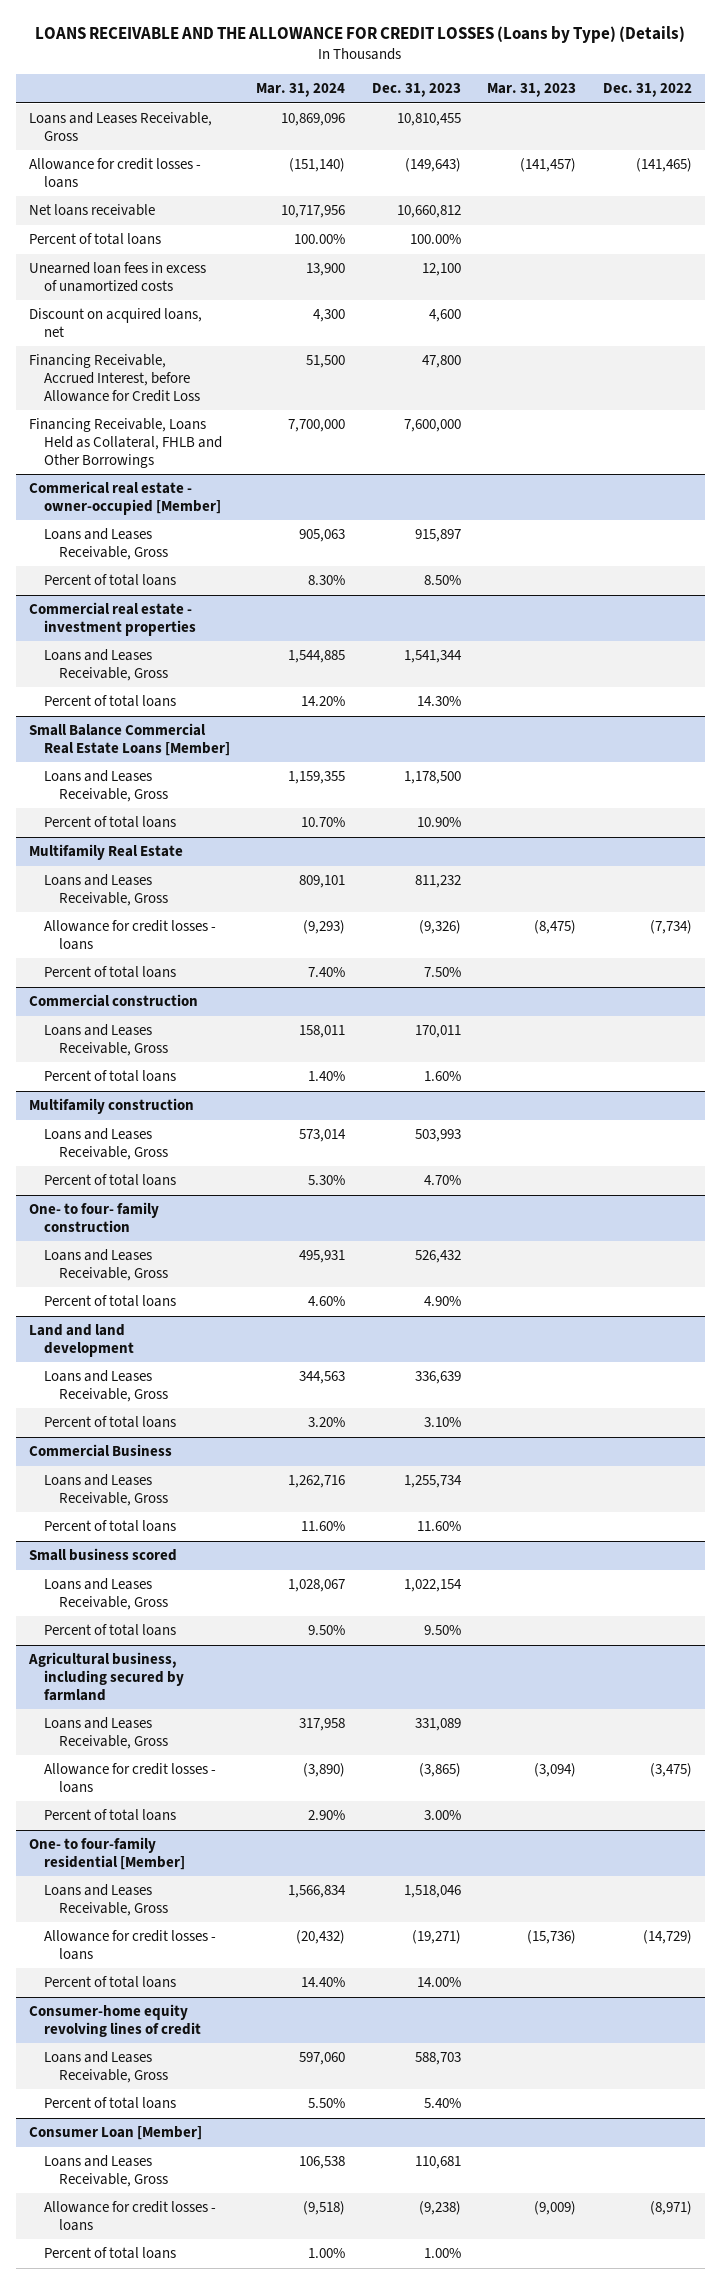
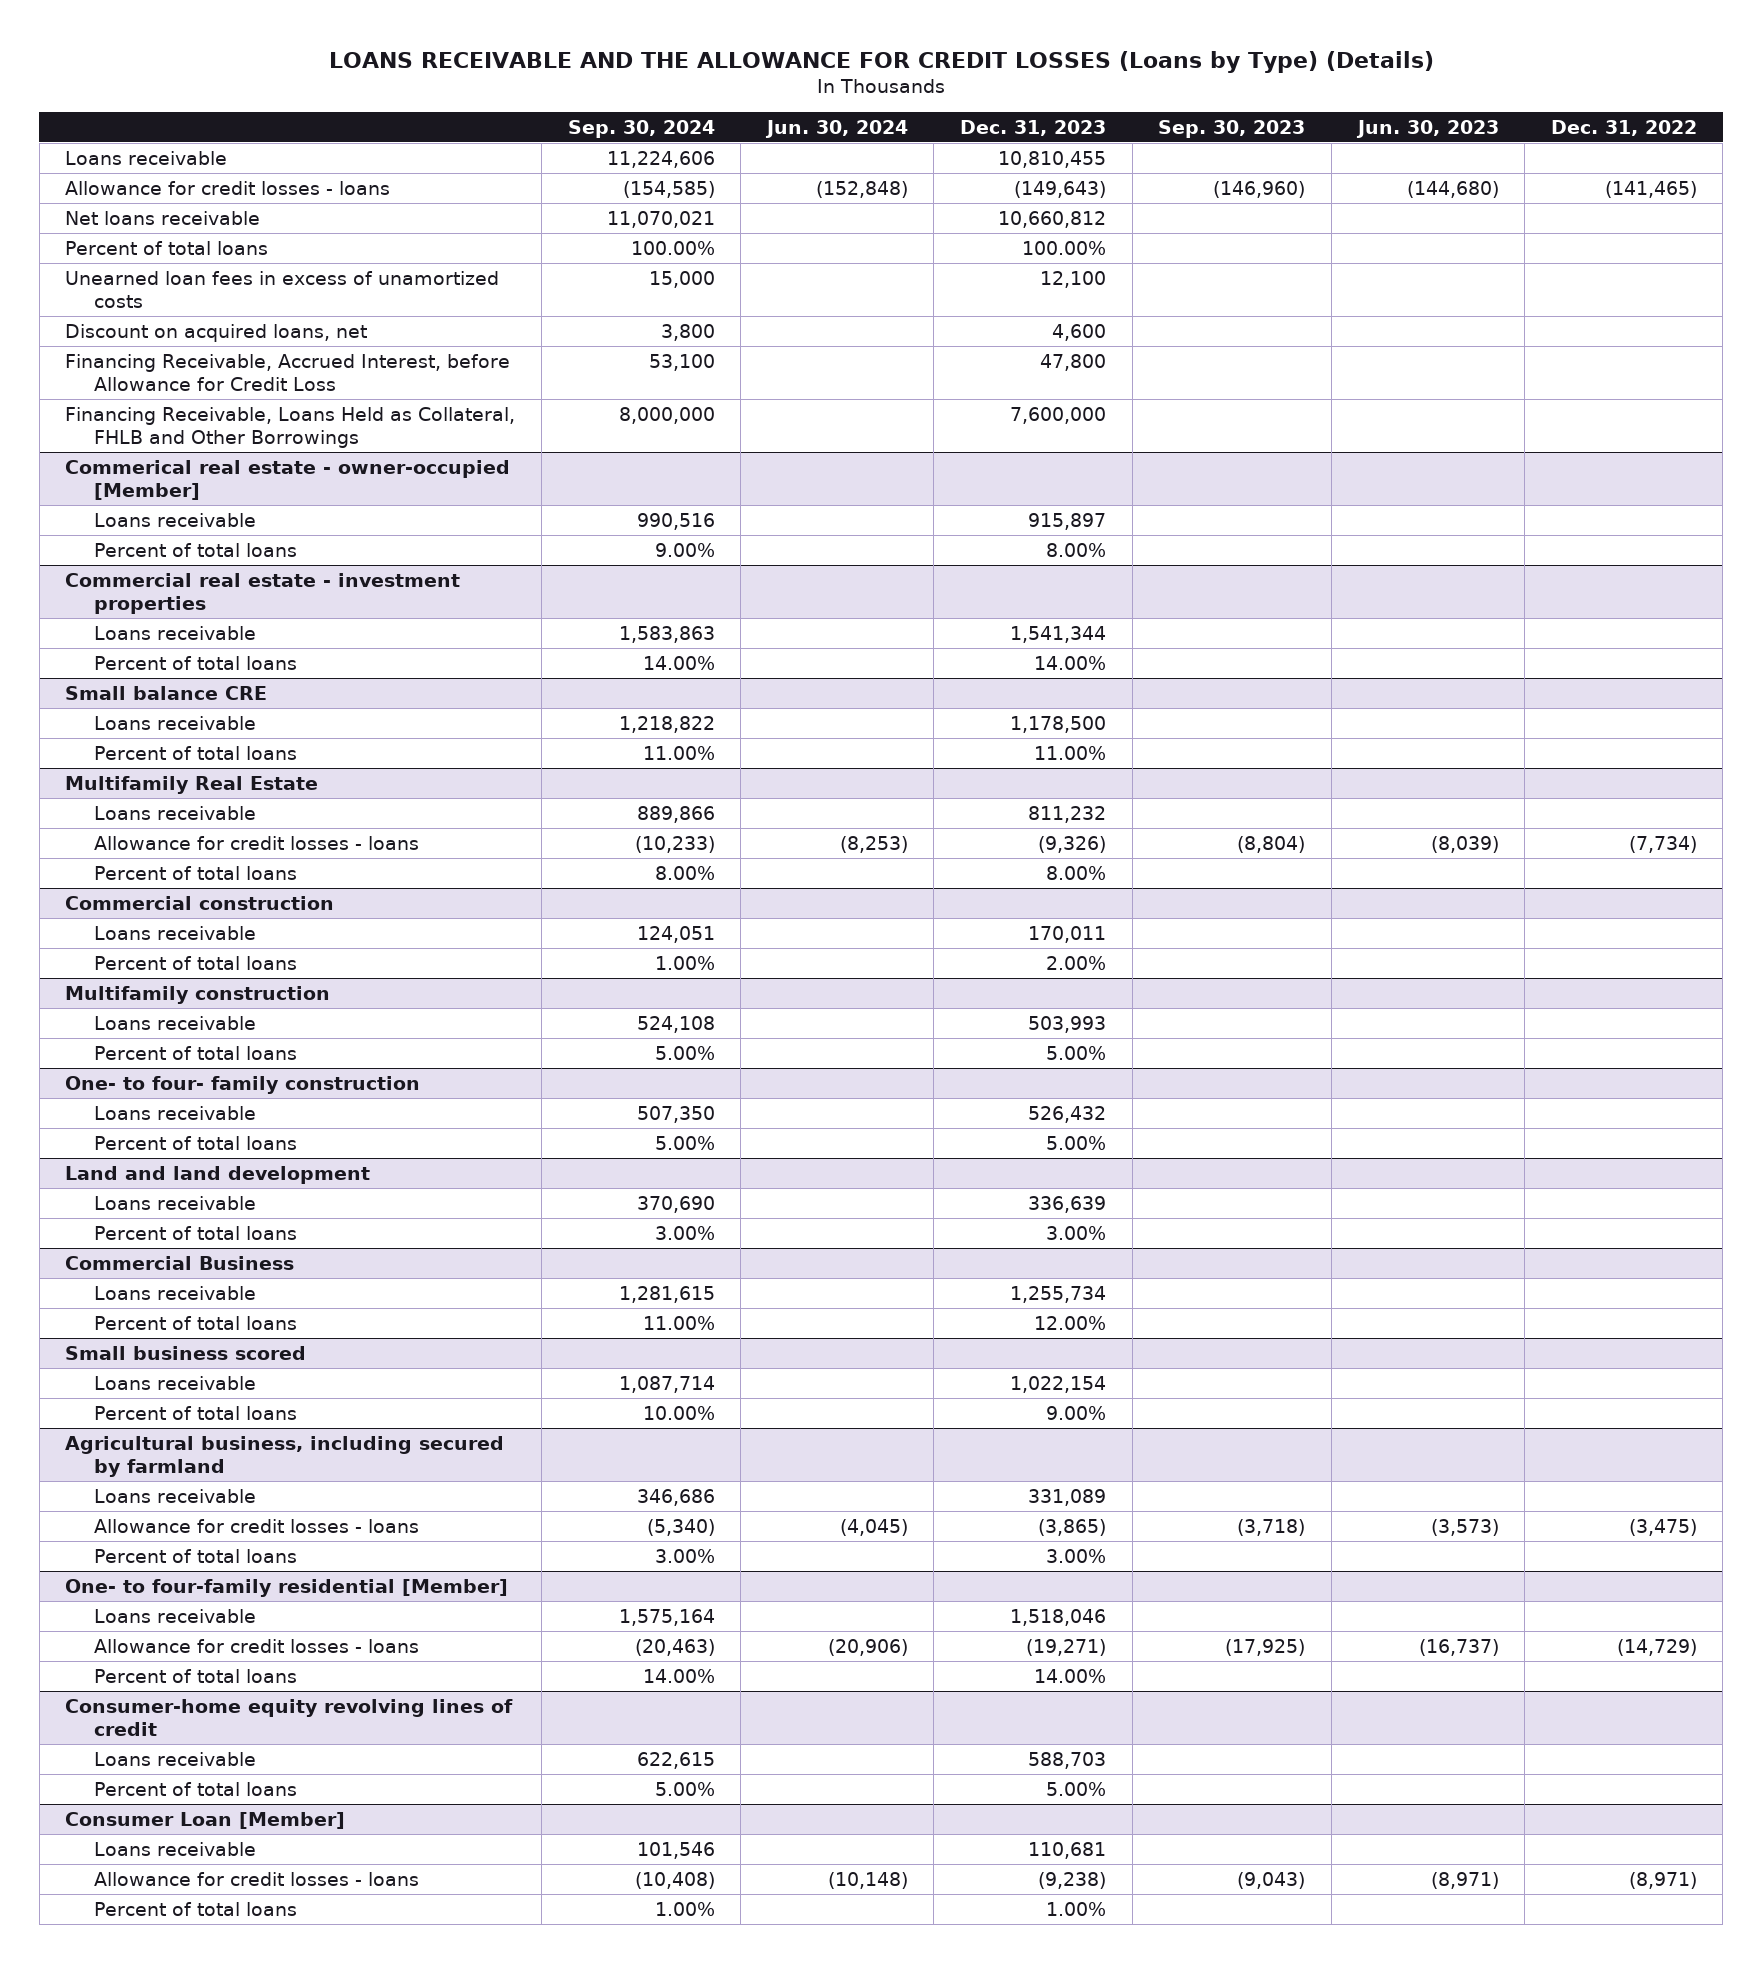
- | Mar. 31, 2024 | Dec. 31, 2023 | Mar. 31, 2023 | Dec. 31, 2022
+ | Sep. 30, 2024 | Jun. 30, 2024 | Dec. 31, 2023 | Sep. 30, 2023 | Jun. 30, 2023 | Dec. 31, 2022
- Loans and Leases Receivable, Gross | 10,869,096 | 10,810,455 | |
+ Loans receivable | 11,224,606 | | 10,810,455 | | |
@ Commerical real estate - owner-occupied [Member]
- Loans and Leases Receivable, Gross | 905,063 | 915,897 | |
- Percent of total loans | 8.30% | 8.50% | |
+ Loans receivable | 990,516 | | 915,897 | | |
+ Percent of total loans | 9.00% | | 8.00% | | |
@ Commercial real estate - investment properties
- Loans and Leases Receivable, Gross | 1,544,885 | 1,541,344 | |
- Percent of total loans | 14.20% | 14.30% | |
- Small Balance Commercial Real Estate Loans [Member]
- Loans and Leases Receivable, Gross | 1,159,355 | 1,178,500 | |
- Percent of total loans | 10.70% | 10.90% | |
@ Commercial real estate - investment properties
+ Loans receivable | 1,583,863 | | 1,541,344 | | |
+ Percent of total loans | 14.00% | | 14.00% | | |
+ Small balance CRE
+ Loans receivable | 1,218,822 | | 1,178,500 | | |
+ Percent of total loans | 11.00% | | 11.00% | | |
@ Multifamily Real Estate
- Loans and Leases Receivable, Gross | 809,101 | 811,232 | |
+ Loans receivable | 889,866 | | 811,232 | | |
- Percent of total loans | 7.40% | 7.50% | |
+ Percent of total loans | 8.00% | | 8.00% | | |
@ Commercial construction
- Loans and Leases Receivable, Gross | 158,011 | 170,011 | |
- Percent of total loans | 1.40% | 1.60% | |
+ Loans receivable | 124,051 | | 170,011 | | |
+ Percent of total loans | 1.00% | | 2.00% | | |
@ Multifamily construction
- Loans and Leases Receivable, Gross | 573,014 | 503,993 | |
- Percent of total loans | 5.30% | 4.70% | |
+ Loans receivable | 524,108 | | 503,993 | | |
+ Percent of total loans | 5.00% | | 5.00% | | |
@ One- to four- family construction
- Loans and Leases Receivable, Gross | 495,931 | 526,432 | |
- Percent of total loans | 4.60% | 4.90% | |
+ Loans receivable | 507,350 | | 526,432 | | |
+ Percent of total loans | 5.00% | | 5.00% | | |
@ Land and land development
- Loans and Leases Receivable, Gross | 344,563 | 336,639 | |
- Percent of total loans | 3.20% | 3.10% | |
+ Loans receivable | 370,690 | | 336,639 | | |
+ Percent of total loans | 3.00% | | 3.00% | | |
@ Commercial Business
- Loans and Leases Receivable, Gross | 1,262,716 | 1,255,734 | |
- Percent of total loans | 11.60% | 11.60% | |
+ Loans receivable | 1,281,615 | | 1,255,734 | | |
+ Percent of total loans | 11.00% | | 12.00% | | |
@ Small business scored
- Loans and Leases Receivable, Gross | 1,028,067 | 1,022,154 | |
- Percent of total loans | 9.50% | 9.50% | |
+ Loans receivable | 1,087,714 | | 1,022,154 | | |
+ Percent of total loans | 10.00% | | 9.00% | | |
@ Agricultural business, including secured by farmland
- Loans and Leases Receivable, Gross | 317,958 | 331,089 | |
+ Loans receivable | 346,686 | | 331,089 | | |
@ One- to four-family residential [Member]
- Loans and Leases Receivable, Gross | 1,566,834 | 1,518,046 | |
+ Loans receivable | 1,575,164 | | 1,518,046 | | |
@ Consumer-home equity revolving lines of credit
- Loans and Leases Receivable, Gross | 597,060 | 588,703 | |
- Percent of total loans | 5.50% | 5.40% | |
+ Loans receivable | 622,615 | | 588,703 | | |
+ Percent of total loans | 5.00% | | 5.00% | | |
@ Consumer Loan [Member]
- Loans and Leases Receivable, Gross | 106,538 | 110,681 | |
+ Loans receivable | 101,546 | | 110,681 | | |

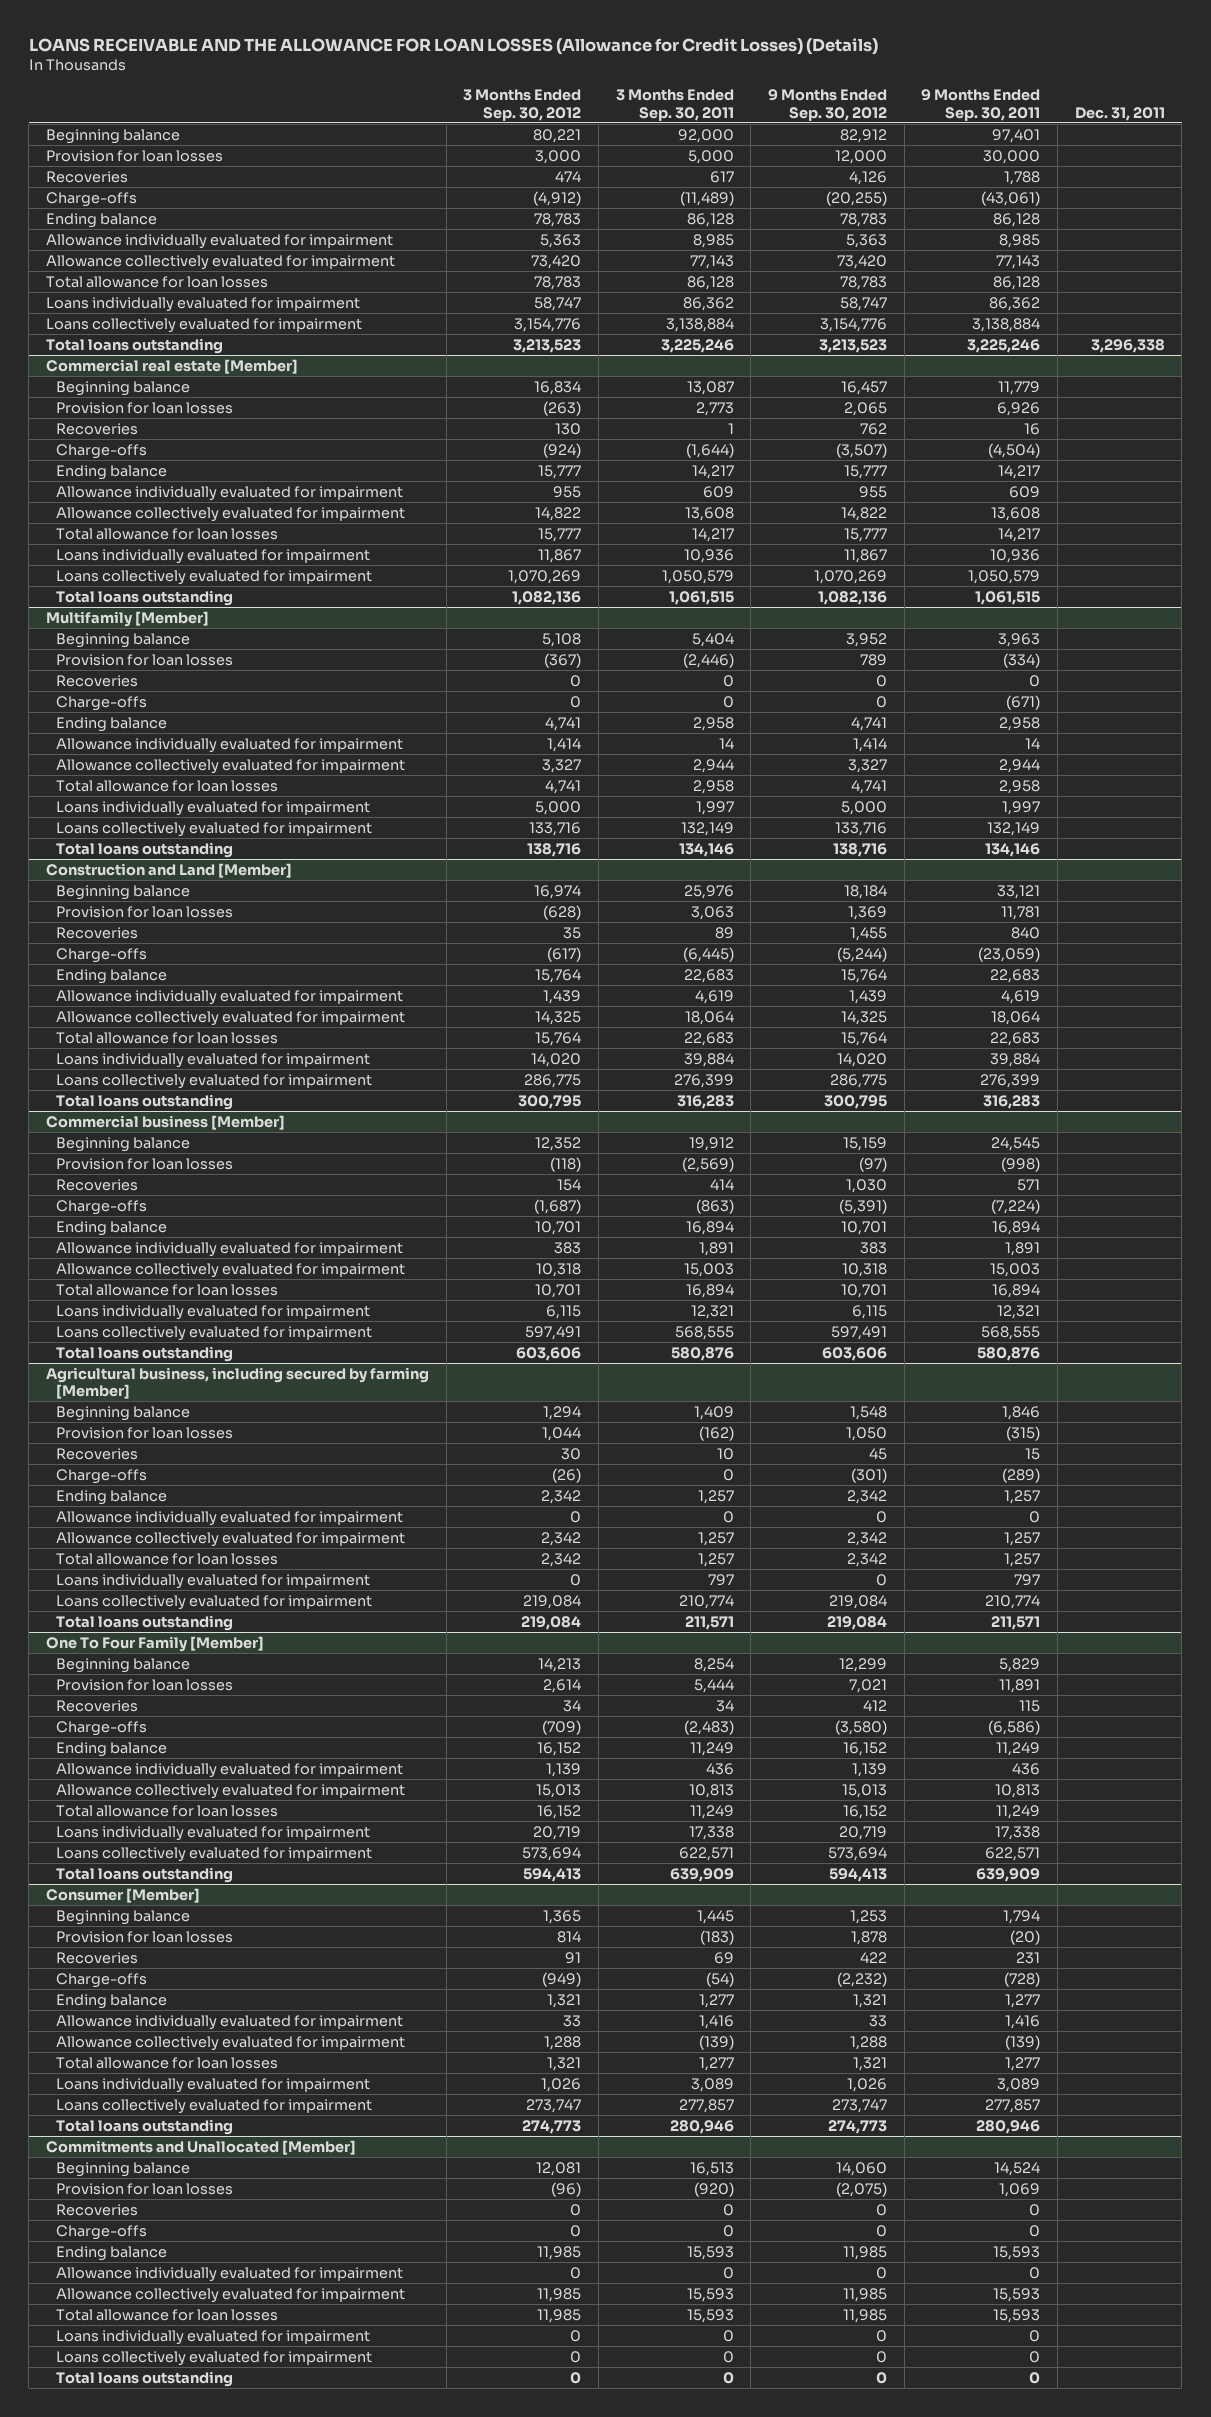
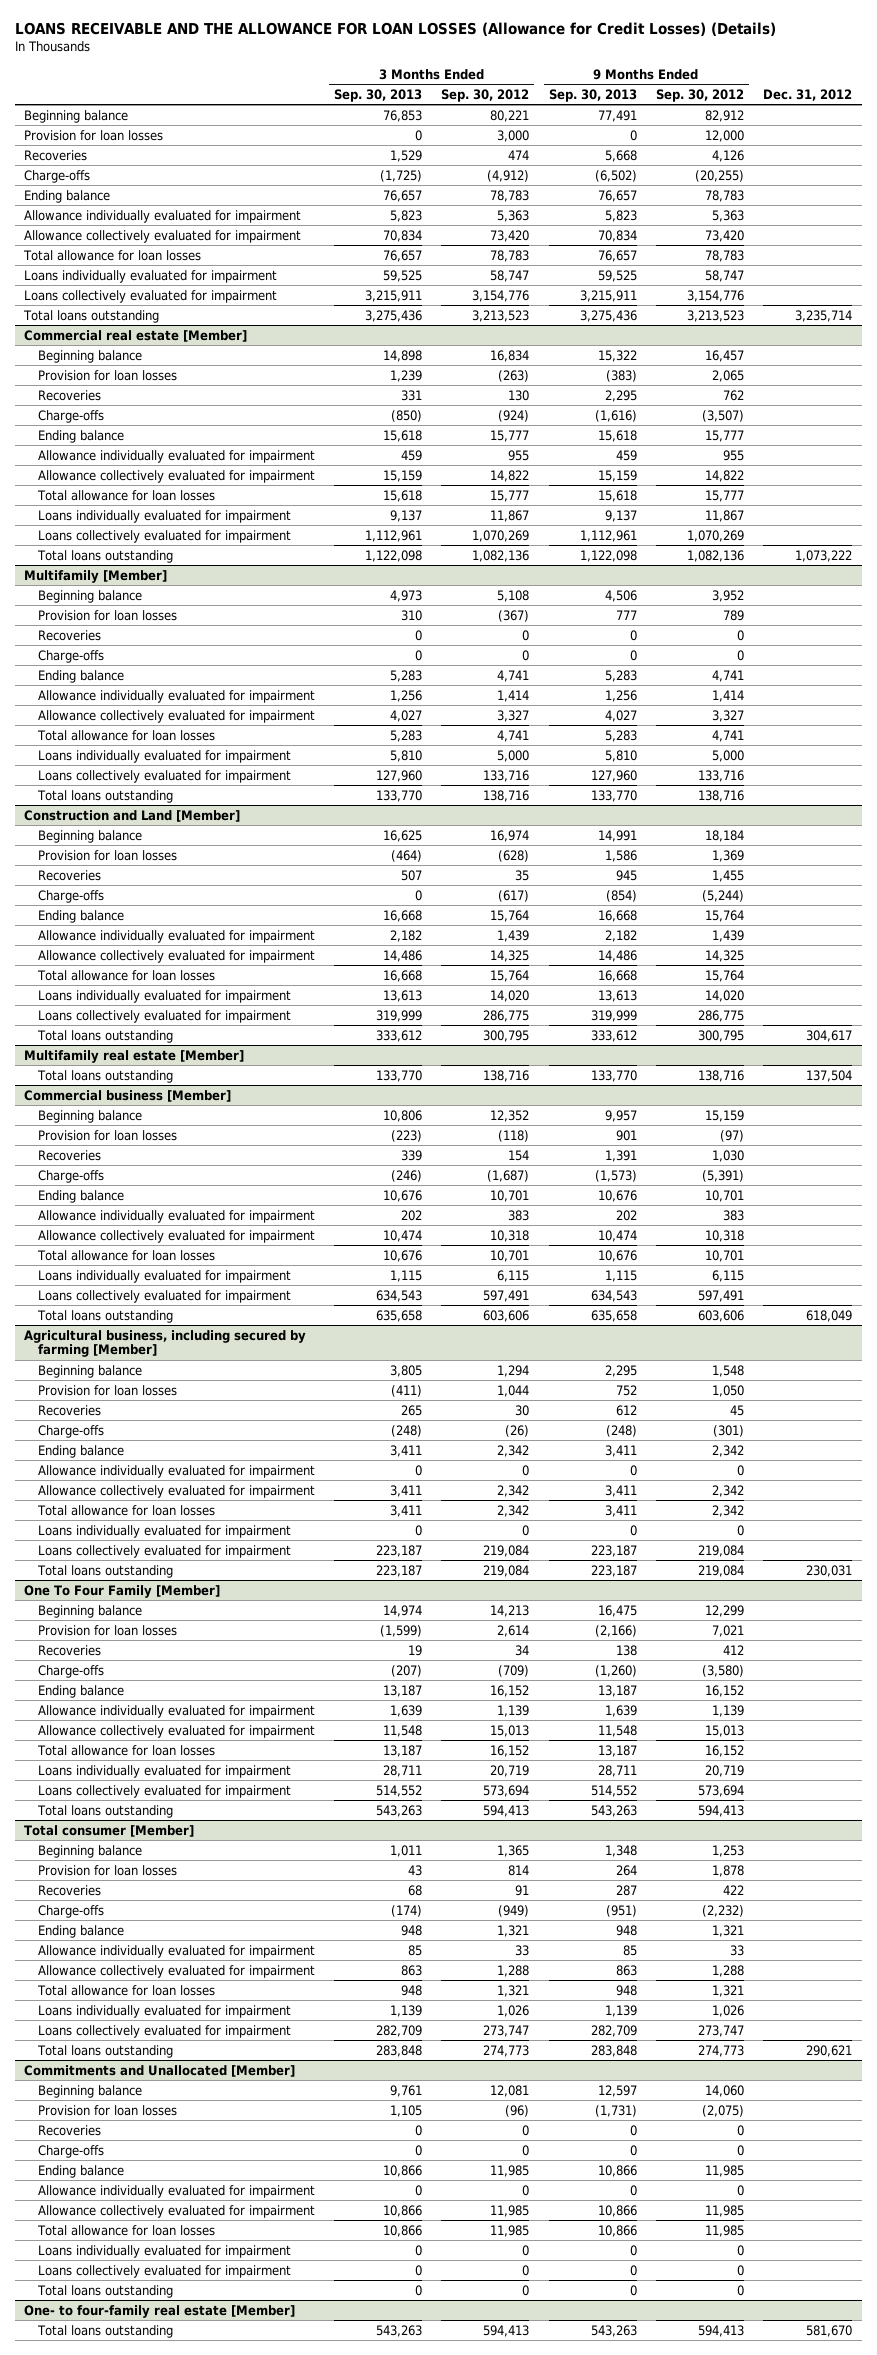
- | 3 Months Ended Sep. 30, 2012 | 3 Months Ended Sep. 30, 2011 | 9 Months Ended Sep. 30, 2012 | 9 Months Ended Sep. 30, 2011 | Dec. 31, 2011
+ | 3 Months Ended Sep. 30, 2013 | 3 Months Ended Sep. 30, 2012 | 9 Months Ended Sep. 30, 2013 | 9 Months Ended Sep. 30, 2012 | Dec. 31, 2012
+ Multifamily real estate [Member]
+ Total loans outstanding | 133,770 | 138,716 | 133,770 | 138,716 | 137,504
- Consumer [Member]
+ Total consumer [Member]
+ One- to four-family real estate [Member]
+ Total loans outstanding | 543,263 | 594,413 | 543,263 | 594,413 | 581,670

